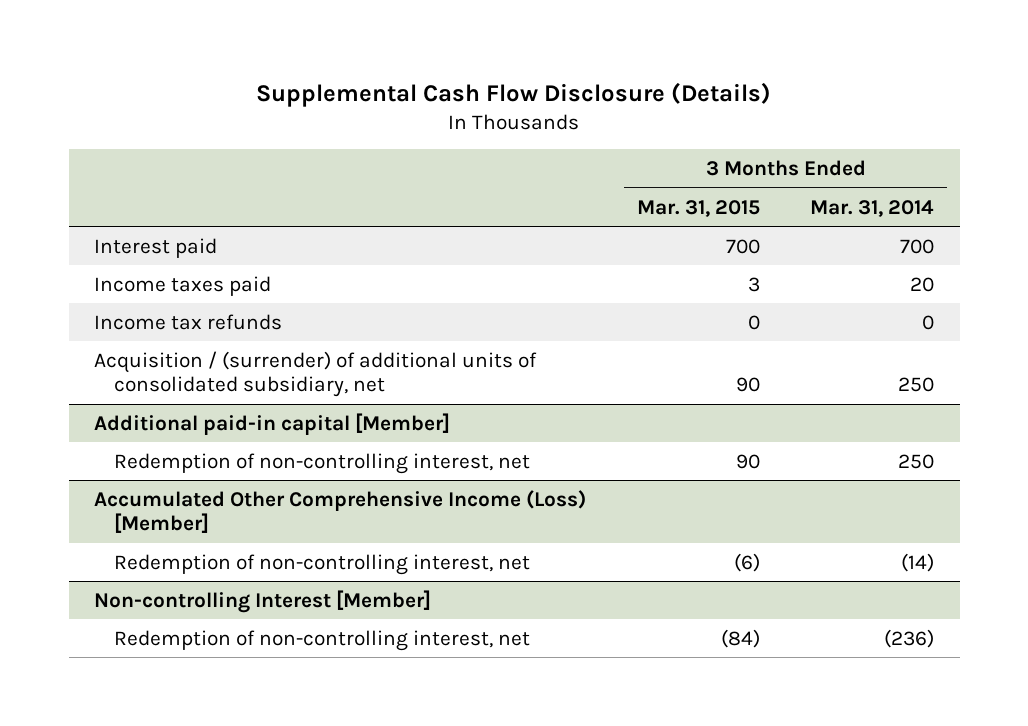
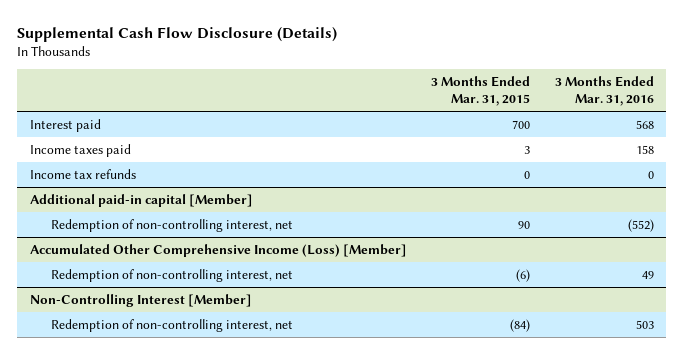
- | 3 Months Ended Mar. 31, 2015 | 3 Months Ended Mar. 31, 2014
+ | 3 Months Ended Mar. 31, 2015 | 3 Months Ended Mar. 31, 2016
- Acquisition / (surrender) of additional units of consolidated subsidiary, net | 90 | 250
- Non-controlling Interest [Member]
+ Non-Controlling Interest [Member]

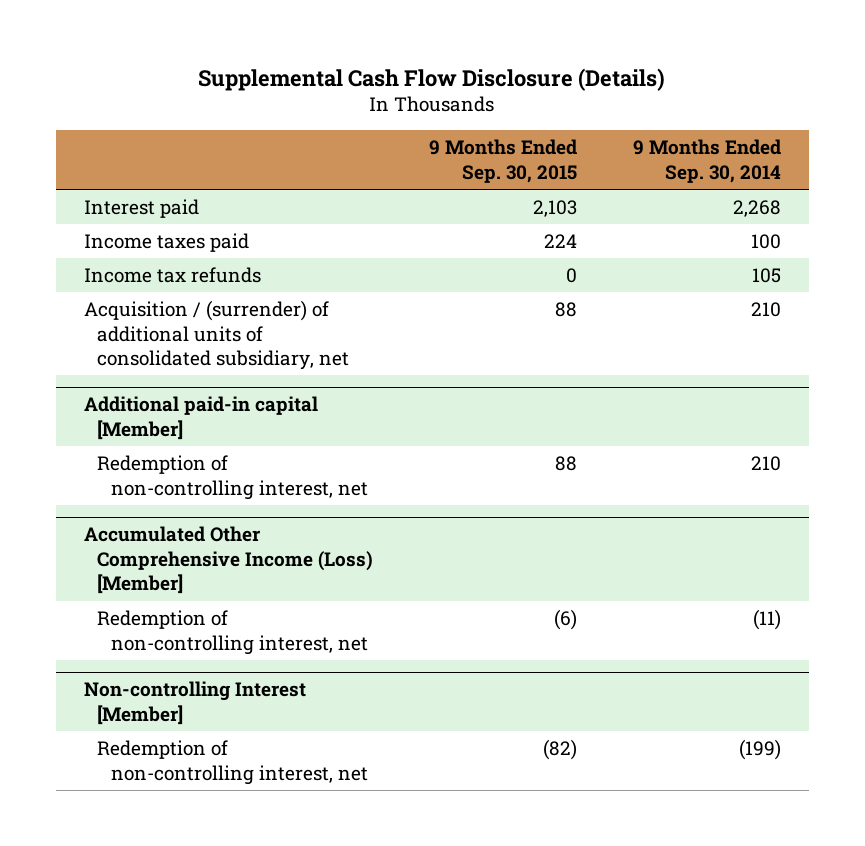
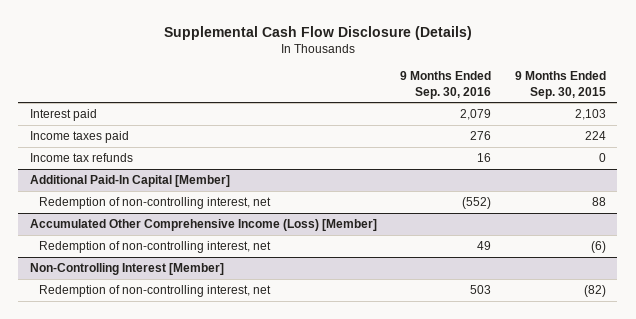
- | 9 Months Ended Sep. 30, 2015 | 9 Months Ended Sep. 30, 2014
+ | 9 Months Ended Sep. 30, 2016 | 9 Months Ended Sep. 30, 2015
- Acquisition / (surrender) of additional units of consolidated subsidiary, net | 88 | 210
- Additional paid-in capital [Member]
+ Additional Paid-In Capital [Member]
- Non-controlling Interest [Member]
+ Non-Controlling Interest [Member]

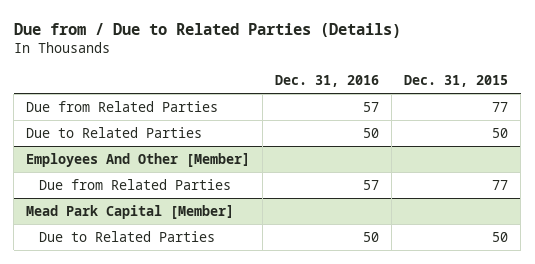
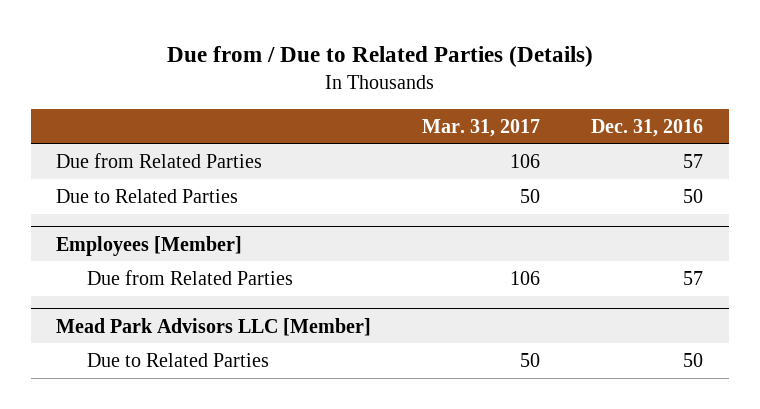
- | Dec. 31, 2016 | Dec. 31, 2015
+ | Mar. 31, 2017 | Dec. 31, 2016
- Employees And Other [Member]
+ Employees [Member]
- Mead Park Capital [Member]
+ Mead Park Advisors LLC [Member]

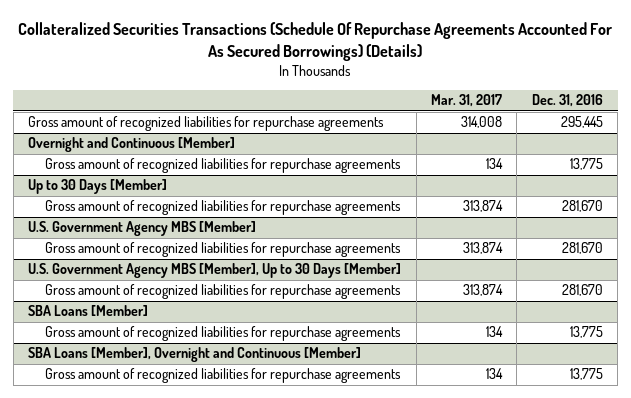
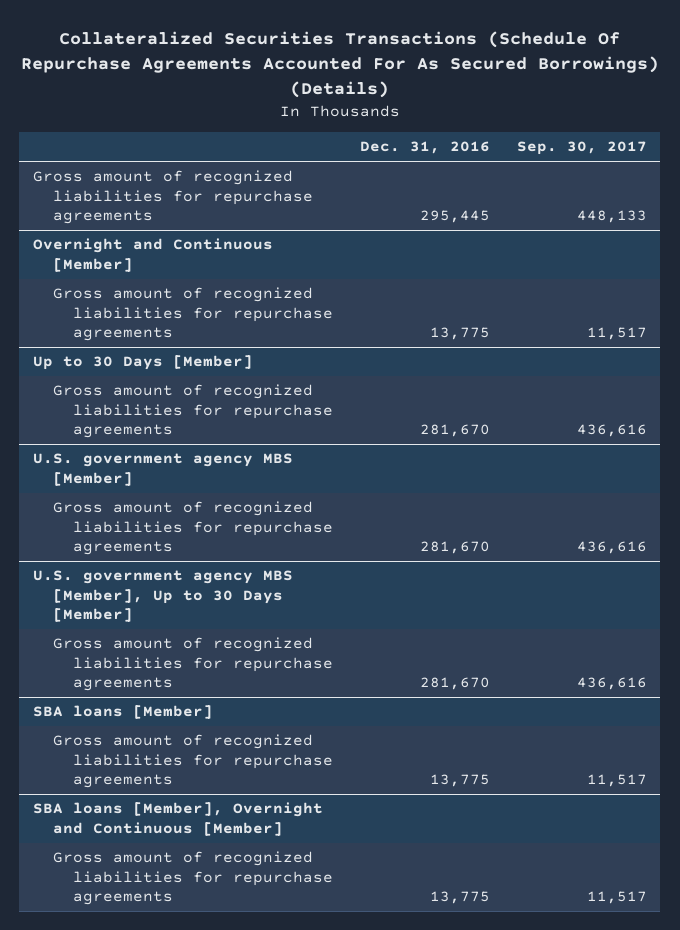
- | Mar. 31, 2017 | Dec. 31, 2016
+ | Dec. 31, 2016 | Sep. 30, 2017
- U.S. Government Agency MBS [Member]
+ U.S. government agency MBS [Member]
- U.S. Government Agency MBS [Member], Up to 30 Days [Member]
+ U.S. government agency MBS [Member], Up to 30 Days [Member]
- SBA Loans [Member]
+ SBA loans [Member]
- SBA Loans [Member], Overnight and Continuous [Member]
+ SBA loans [Member], Overnight and Continuous [Member]

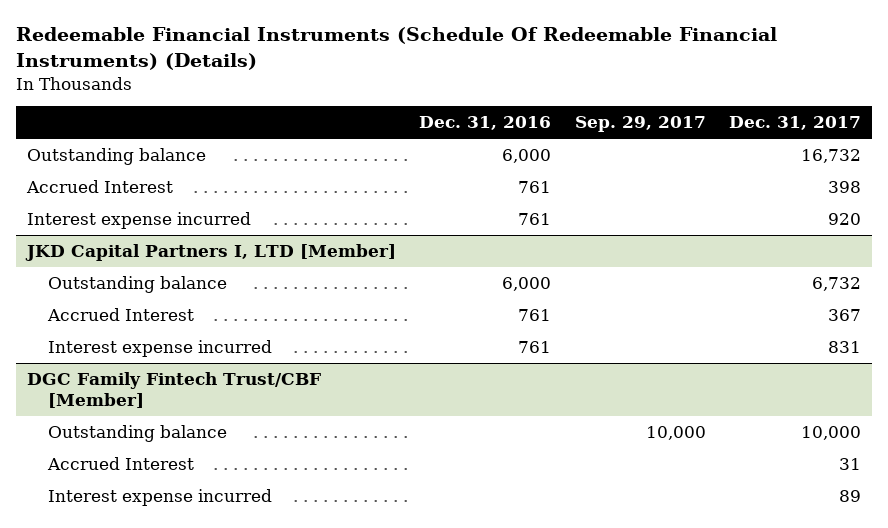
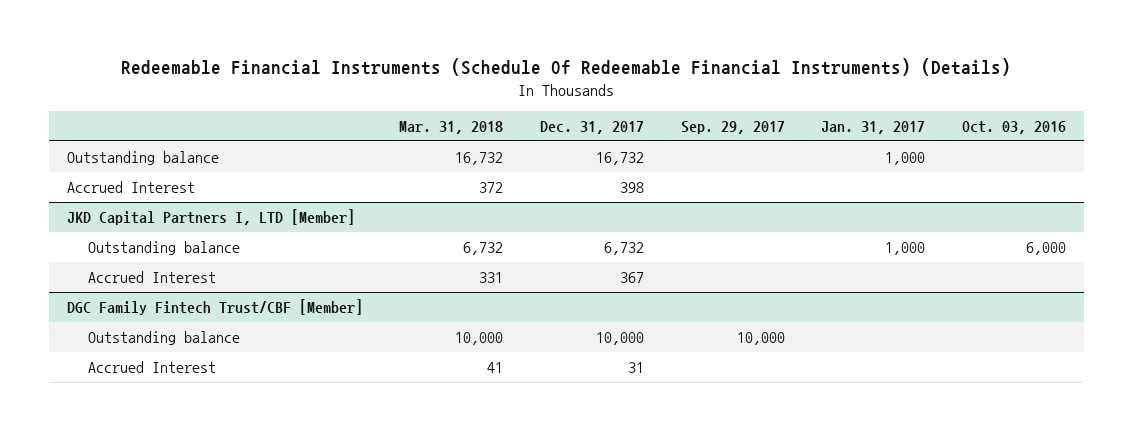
- | Dec. 31, 2016 | Sep. 29, 2017 | Dec. 31, 2017
+ | Mar. 31, 2018 | Dec. 31, 2017 | Sep. 29, 2017 | Jan. 31, 2017 | Oct. 03, 2016
- Interest expense incurred | 761 | | 920
@ JKD Capital Partners I, LTD [Member]
- Interest expense incurred | 761 | | 831
@ DGC Family Fintech Trust/CBF [Member]
- Interest expense incurred | | | 89

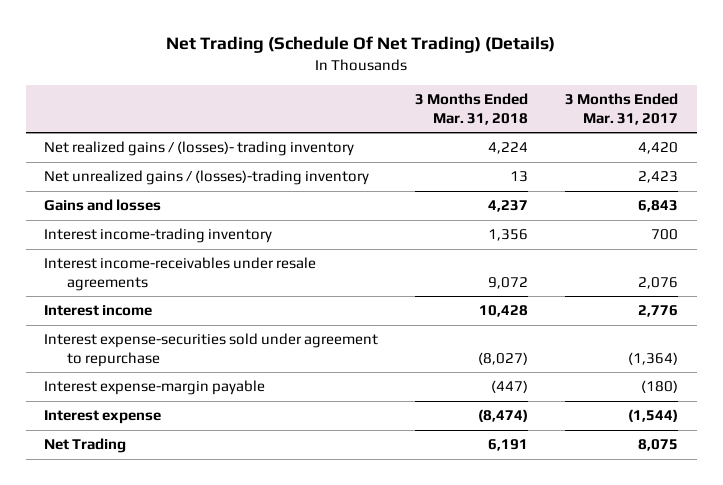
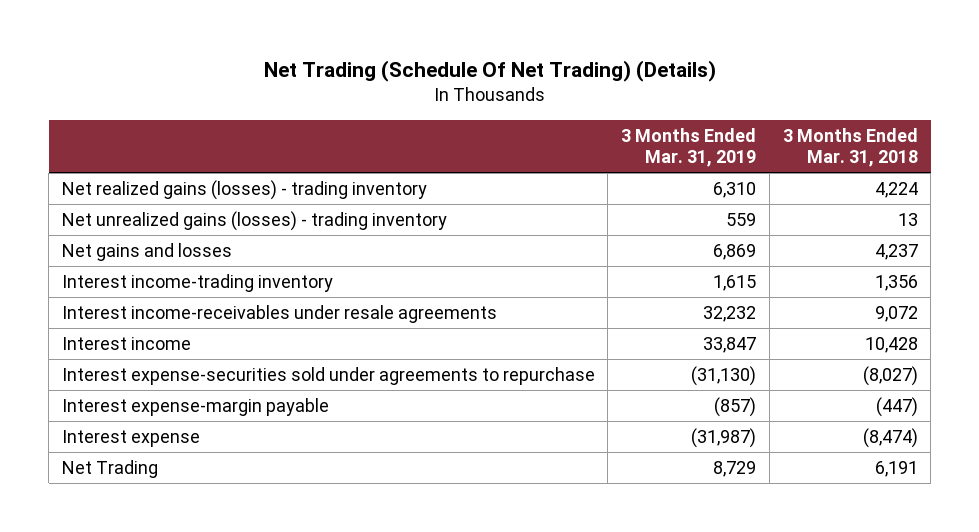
- | 3 Months Ended Mar. 31, 2018 | 3 Months Ended Mar. 31, 2017
+ | 3 Months Ended Mar. 31, 2019 | 3 Months Ended Mar. 31, 2018
- Net realized gains / (losses)- trading inventory | 4,224 | 4,420
- Net unrealized gains / (losses)-trading inventory | 13 | 2,423
- Gains and losses | 4,237 | 6,843
+ Net realized gains (losses) - trading inventory | 6,310 | 4,224
+ Net unrealized gains (losses) - trading inventory | 559 | 13
+ Net gains and losses | 6,869 | 4,237
- Interest expense-securities sold under agreement to repurchase | (8,027) | (1,364)
+ Interest expense-securities sold under agreements to repurchase | (31,130) | (8,027)

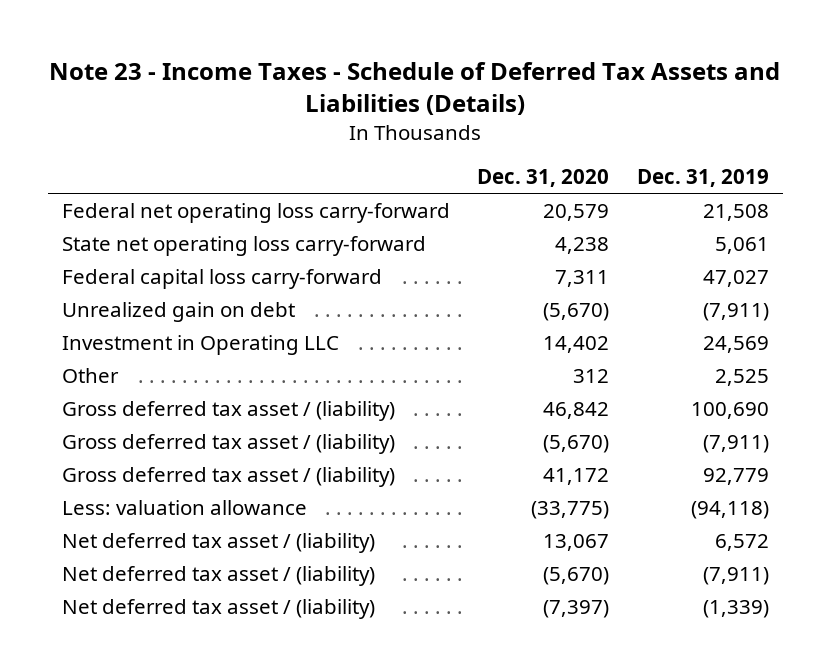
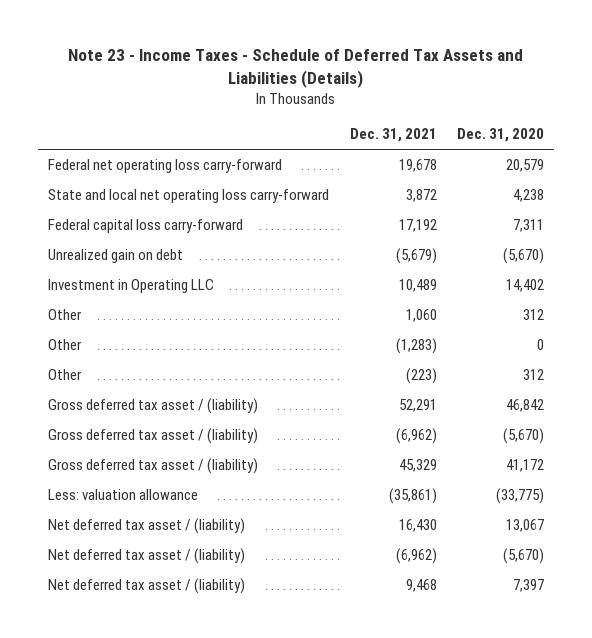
- | Dec. 31, 2020 | Dec. 31, 2019
+ | Dec. 31, 2021 | Dec. 31, 2020
- State net operating loss carry-forward | 4,238 | 5,061
+ State and local net operating loss carry-forward | 3,872 | 4,238
+ Other | (1,283) | 0
+ Other | (223) | 312
- Net deferred tax asset / (liability) | (7,397) | (1,339)
+ Net deferred tax asset / (liability) | 9,468 | 7,397

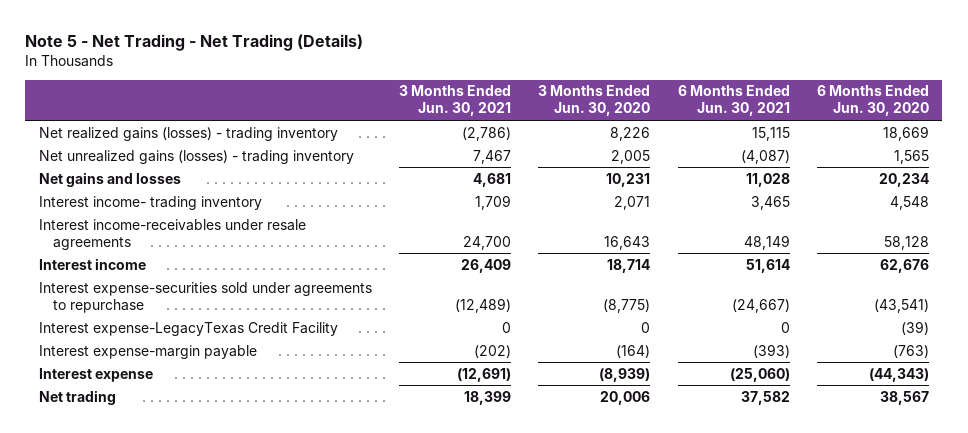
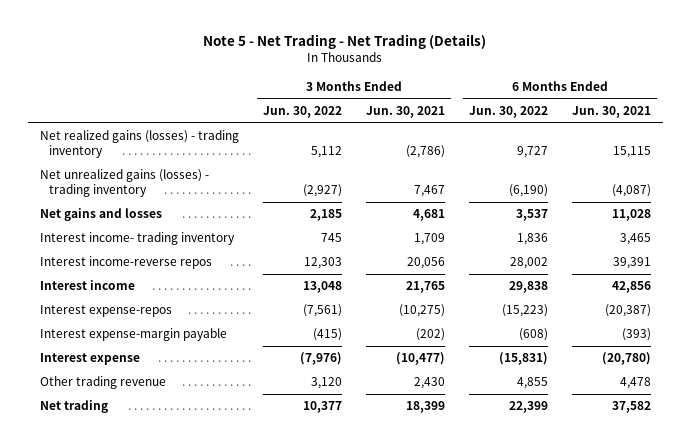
- | 3 Months Ended Jun. 30, 2021 | 3 Months Ended Jun. 30, 2020 | 6 Months Ended Jun. 30, 2021 | 6 Months Ended Jun. 30, 2020
+ | 3 Months Ended Jun. 30, 2022 | 3 Months Ended Jun. 30, 2021 | 6 Months Ended Jun. 30, 2022 | 6 Months Ended Jun. 30, 2021
- Interest income-receivables under resale agreements | 24,700 | 16,643 | 48,149 | 58,128
- Interest income | 26,409 | 18,714 | 51,614 | 62,676
- Interest expense-securities sold under agreements to repurchase | (12,489) | (8,775) | (24,667) | (43,541)
- Interest expense-LegacyTexas Credit Facility | 0 | 0 | 0 | (39)
+ Interest income-reverse repos | 12,303 | 20,056 | 28,002 | 39,391
+ Interest income | 13,048 | 21,765 | 29,838 | 42,856
+ Interest expense-repos | (7,561) | (10,275) | (15,223) | (20,387)
- Interest expense | (12,691) | (8,939) | (25,060) | (44,343)
+ Interest expense | (7,976) | (10,477) | (15,831) | (20,780)
+ Other trading revenue | 3,120 | 2,430 | 4,855 | 4,478

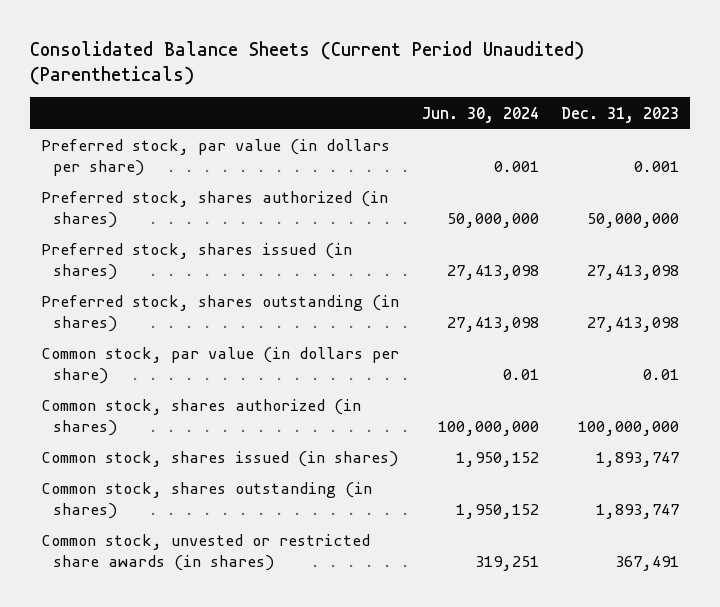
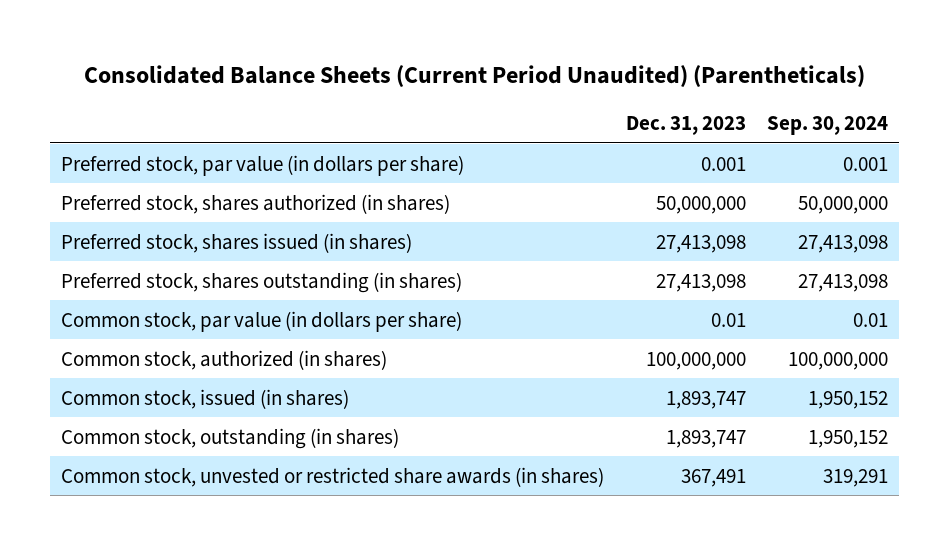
- | Jun. 30, 2024 | Dec. 31, 2023
+ | Dec. 31, 2023 | Sep. 30, 2024
- Common stock, shares authorized (in shares) | 100,000,000 | 100,000,000
- Common stock, shares issued (in shares) | 1,950,152 | 1,893,747
- Common stock, shares outstanding (in shares) | 1,950,152 | 1,893,747
+ Common stock, authorized (in shares) | 100,000,000 | 100,000,000
+ Common stock, issued (in shares) | 1,893,747 | 1,950,152
+ Common stock, outstanding (in shares) | 1,893,747 | 1,950,152

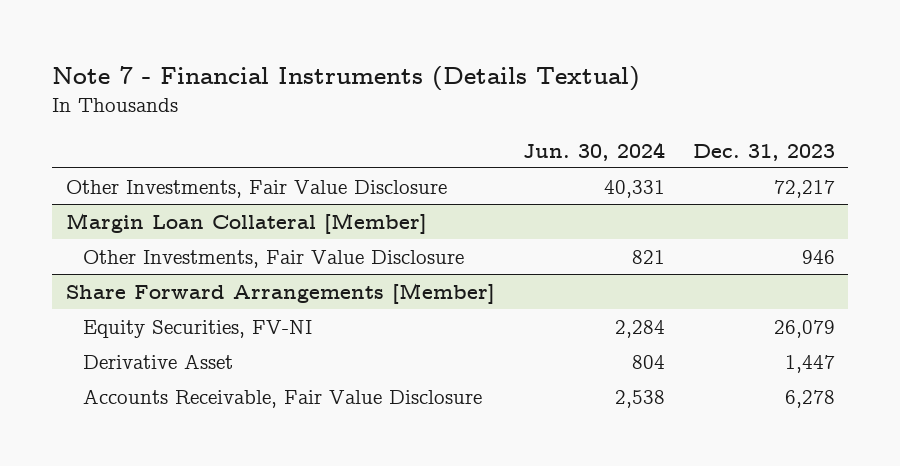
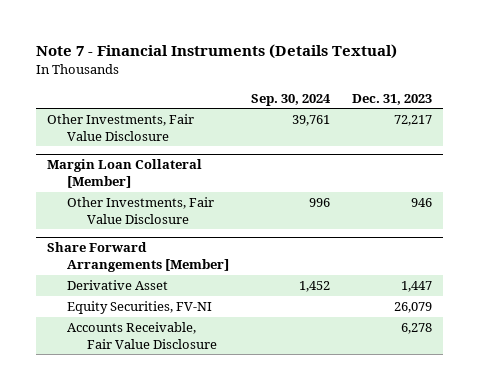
- | Jun. 30, 2024 | Dec. 31, 2023
+ | Sep. 30, 2024 | Dec. 31, 2023
@ Share Forward Arrangements [Member]
moved down: Equity Securities, FV-NI | | 26,079

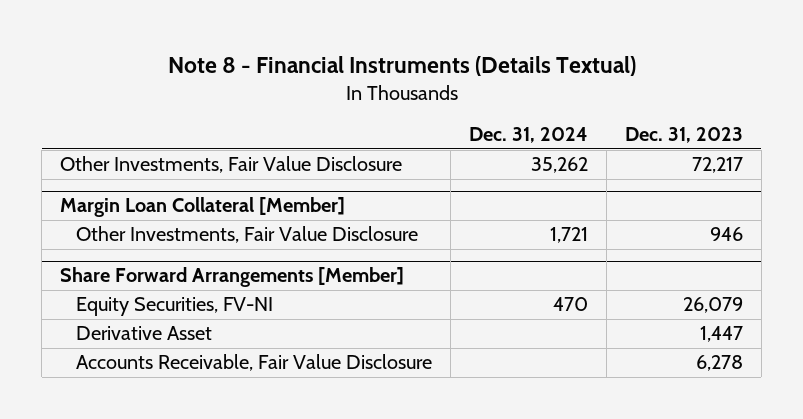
- Note 7 - Financial Instruments (Details Textual)
+ Note 8 - Financial Instruments (Details Textual)
- | Sep. 30, 2024 | Dec. 31, 2023
+ | Dec. 31, 2024 | Dec. 31, 2023
@ Share Forward Arrangements [Member]
moved down: Derivative Asset | | 1,447

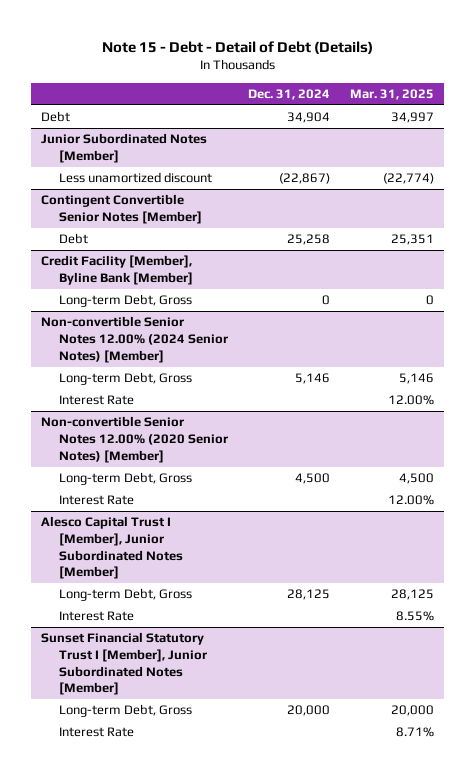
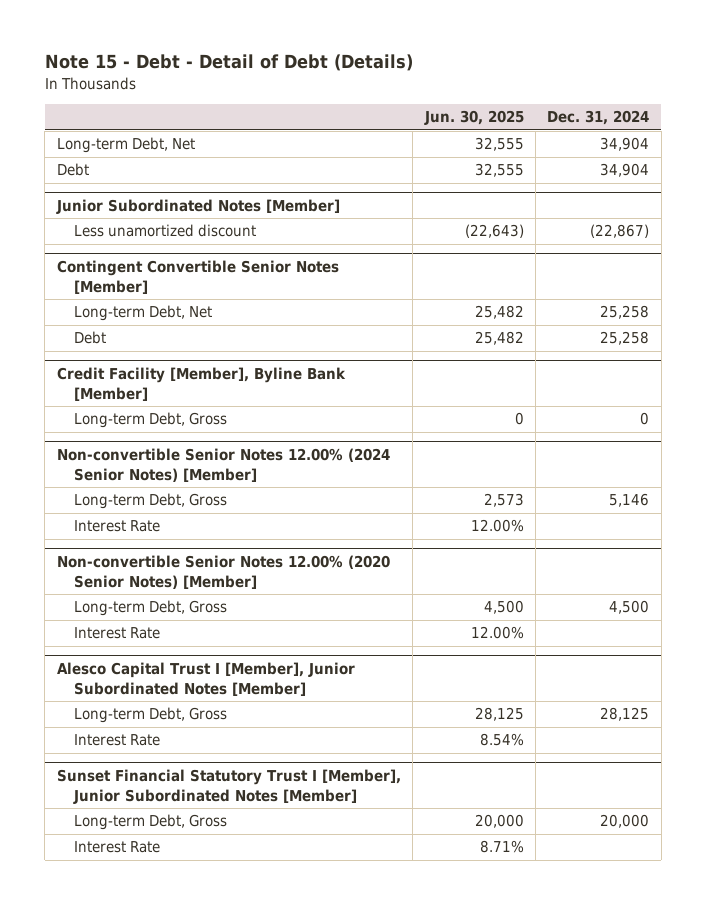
- | Dec. 31, 2024 | Mar. 31, 2025
+ | Jun. 30, 2025 | Dec. 31, 2024
+ Long-term Debt, Net | 32,555 | 34,904
@ Contingent Convertible Senior Notes [Member]
+ Long-term Debt, Net | 25,482 | 25,258

